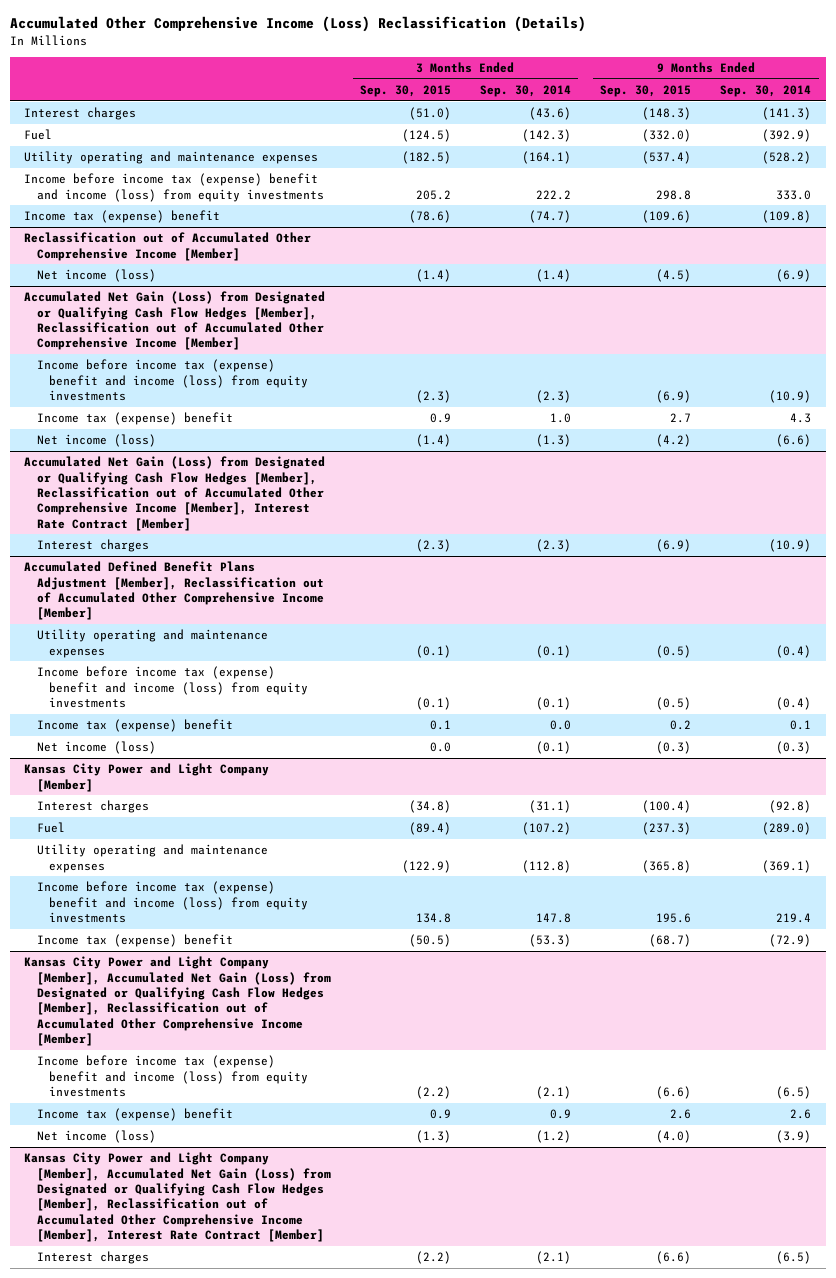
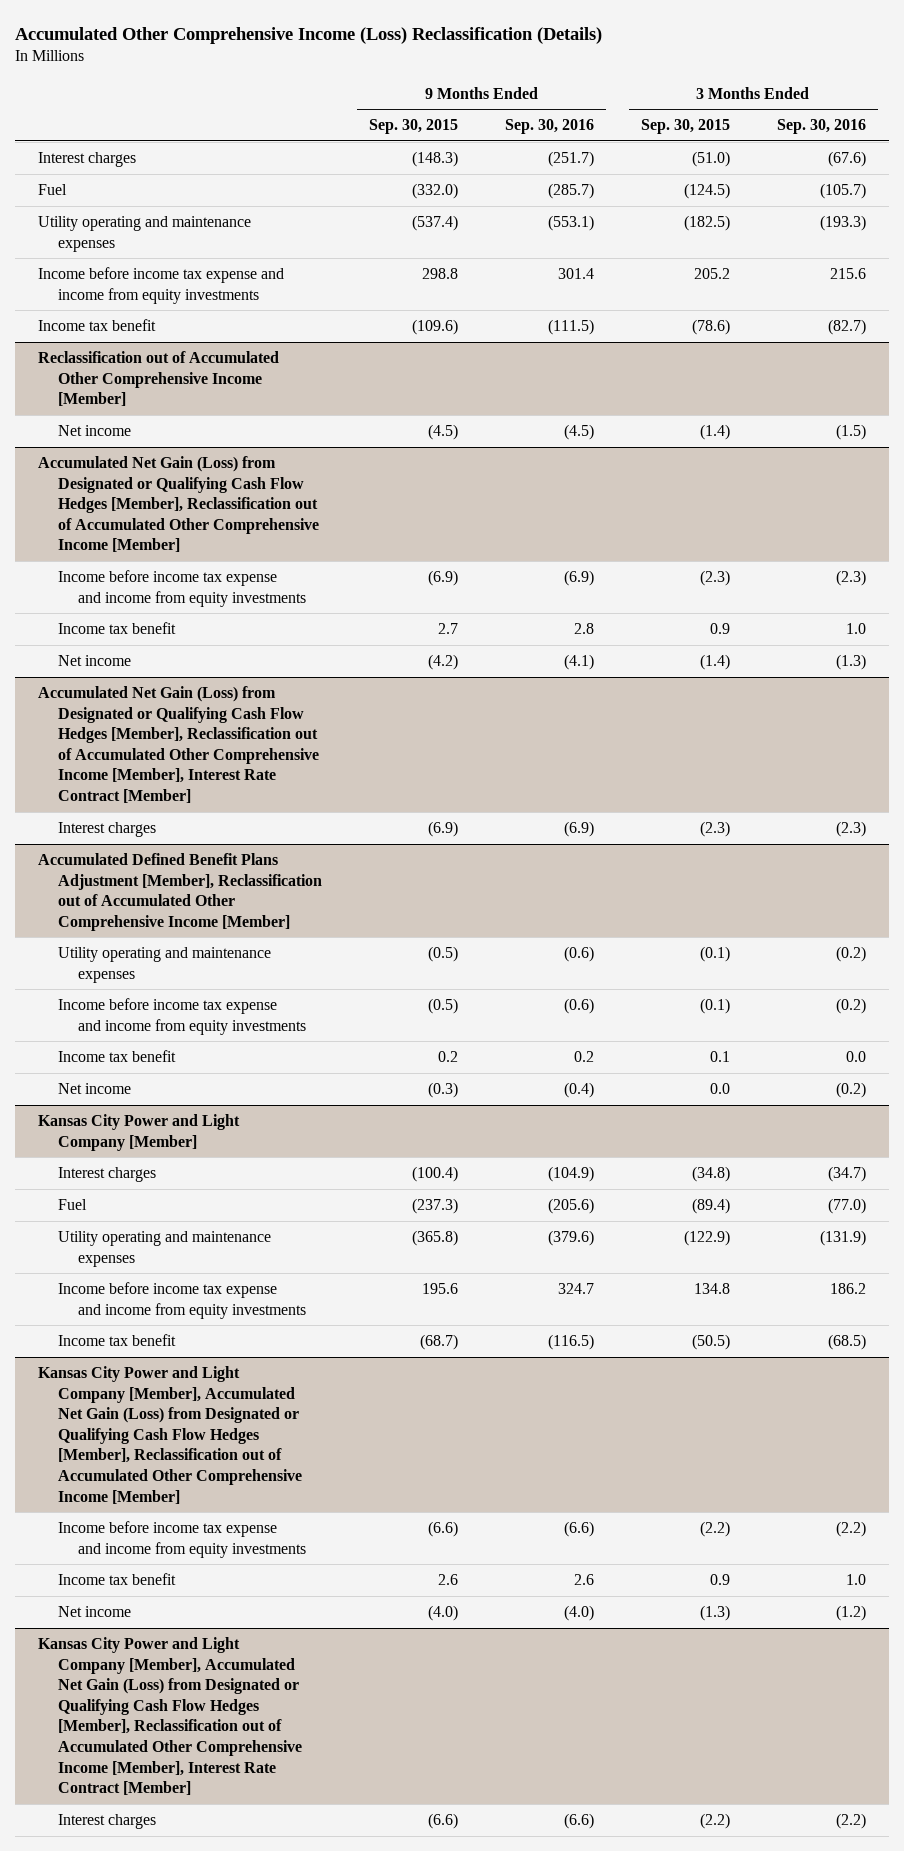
- | 3 Months Ended Sep. 30, 2015 | 3 Months Ended Sep. 30, 2014 | 9 Months Ended Sep. 30, 2015 | 9 Months Ended Sep. 30, 2014
+ | 9 Months Ended Sep. 30, 2015 | 9 Months Ended Sep. 30, 2016 | 3 Months Ended Sep. 30, 2015 | 3 Months Ended Sep. 30, 2016
- Income before income tax (expense) benefit and income (loss) from equity investments | 205.2 | 222.2 | 298.8 | 333.0
- Income tax (expense) benefit | (78.6) | (74.7) | (109.6) | (109.8)
+ Income before income tax expense and income from equity investments | 298.8 | 301.4 | 205.2 | 215.6
+ Income tax benefit | (109.6) | (111.5) | (78.6) | (82.7)
@ Reclassification out of Accumulated Other Comprehensive Income [Member]
- Net income (loss) | (1.4) | (1.4) | (4.5) | (6.9)
+ Net income | (4.5) | (4.5) | (1.4) | (1.5)
@ Accumulated Net Gain (Loss) from Designated or Qualifying Cash Flow Hedges [Member], Reclassification out of Accumulated Other Comprehensive Income [Member]
- Income before income tax (expense) benefit and income (loss) from equity investments | (2.3) | (2.3) | (6.9) | (10.9)
- Income tax (expense) benefit | 0.9 | 1.0 | 2.7 | 4.3
- Net income (loss) | (1.4) | (1.3) | (4.2) | (6.6)
+ Income before income tax expense and income from equity investments | (6.9) | (6.9) | (2.3) | (2.3)
+ Income tax benefit | 2.7 | 2.8 | 0.9 | 1.0
+ Net income | (4.2) | (4.1) | (1.4) | (1.3)
@ Accumulated Defined Benefit Plans Adjustment [Member], Reclassification out of Accumulated Other Comprehensive Income [Member]
- Income before income tax (expense) benefit and income (loss) from equity investments | (0.1) | (0.1) | (0.5) | (0.4)
- Income tax (expense) benefit | 0.1 | 0.0 | 0.2 | 0.1
- Net income (loss) | 0.0 | (0.1) | (0.3) | (0.3)
+ Income before income tax expense and income from equity investments | (0.5) | (0.6) | (0.1) | (0.2)
+ Income tax benefit | 0.2 | 0.2 | 0.1 | 0.0
+ Net income | (0.3) | (0.4) | 0.0 | (0.2)
@ Kansas City Power and Light Company [Member]
- Income before income tax (expense) benefit and income (loss) from equity investments | 134.8 | 147.8 | 195.6 | 219.4
- Income tax (expense) benefit | (50.5) | (53.3) | (68.7) | (72.9)
+ Income before income tax expense and income from equity investments | 195.6 | 324.7 | 134.8 | 186.2
+ Income tax benefit | (68.7) | (116.5) | (50.5) | (68.5)
@ Kansas City Power and Light Company [Member], Accumulated Net Gain (Loss) from Designated or Qualifying Cash Flow Hedges [Member], Reclassification out of Accumulated Other Comprehensive Income [Member]
- Income before income tax (expense) benefit and income (loss) from equity investments | (2.2) | (2.1) | (6.6) | (6.5)
- Income tax (expense) benefit | 0.9 | 0.9 | 2.6 | 2.6
- Net income (loss) | (1.3) | (1.2) | (4.0) | (3.9)
+ Income before income tax expense and income from equity investments | (6.6) | (6.6) | (2.2) | (2.2)
+ Income tax benefit | 2.6 | 2.6 | 0.9 | 1.0
+ Net income | (4.0) | (4.0) | (1.3) | (1.2)

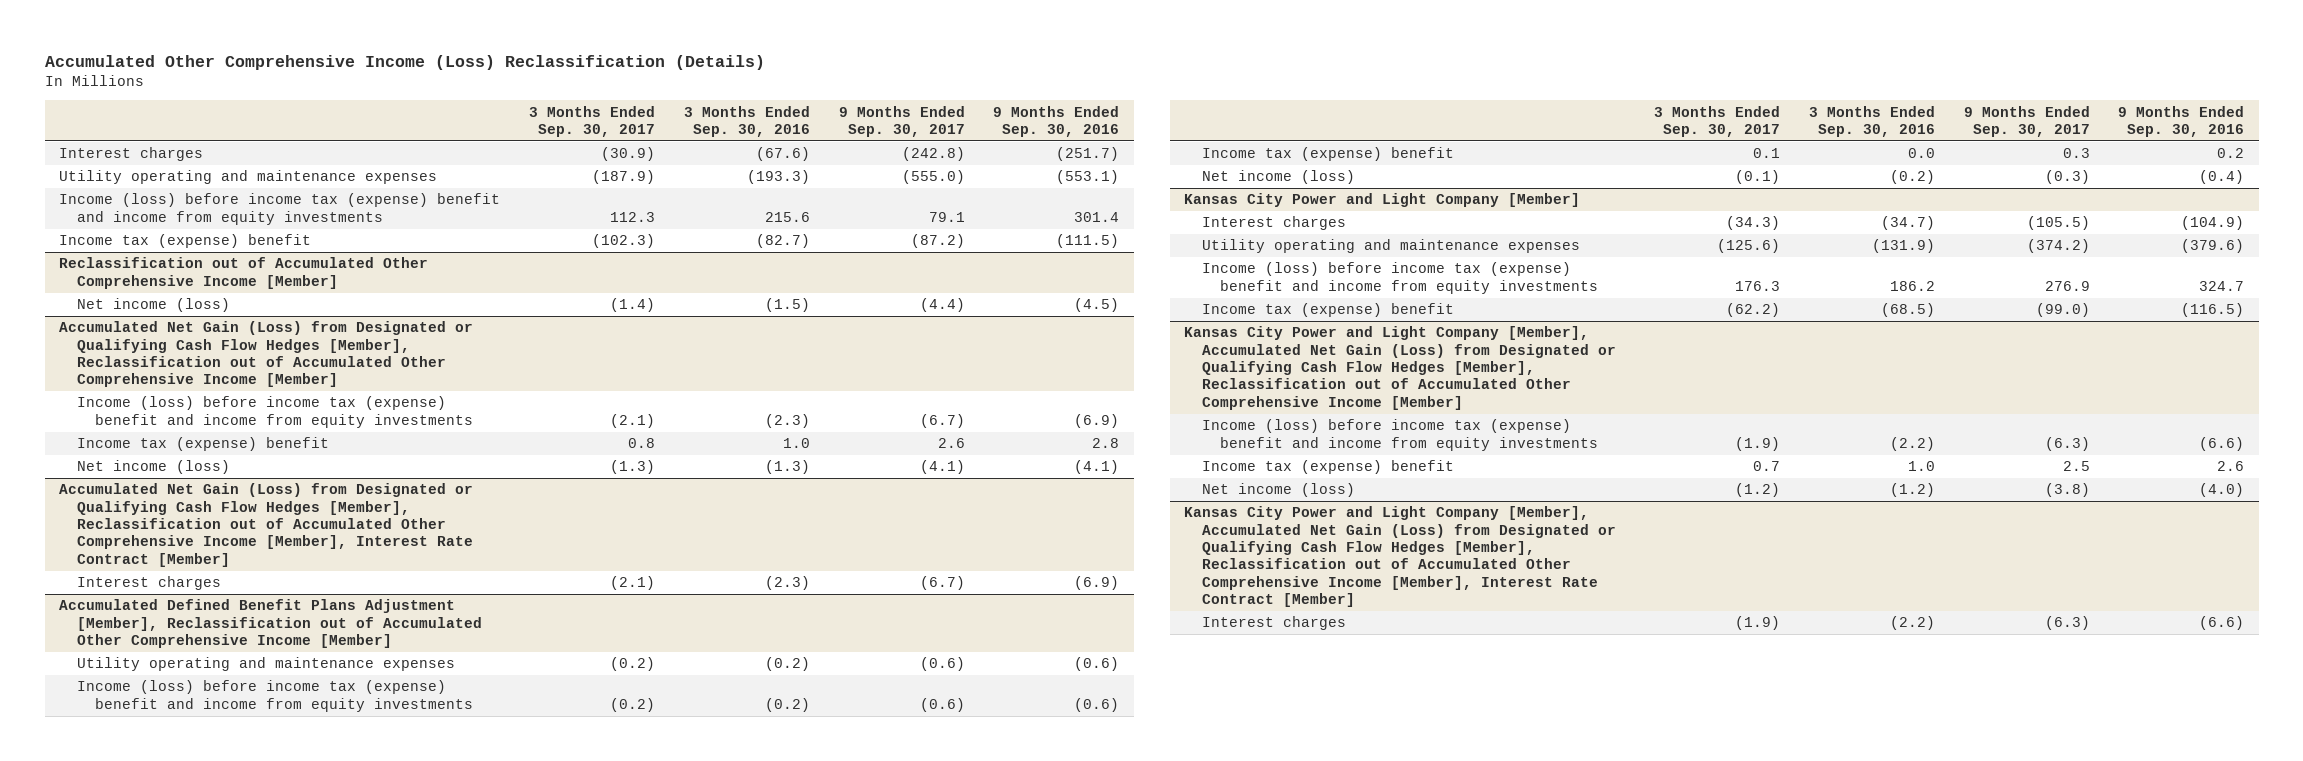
- | 9 Months Ended Sep. 30, 2015 | 9 Months Ended Sep. 30, 2016 | 3 Months Ended Sep. 30, 2015 | 3 Months Ended Sep. 30, 2016
+ | 3 Months Ended Sep. 30, 2017 | 3 Months Ended Sep. 30, 2016 | 9 Months Ended Sep. 30, 2017 | 9 Months Ended Sep. 30, 2016
- Fuel | (332.0) | (285.7) | (124.5) | (105.7)
- Income before income tax expense and income from equity investments | 298.8 | 301.4 | 205.2 | 215.6
- Income tax benefit | (109.6) | (111.5) | (78.6) | (82.7)
+ Income (loss) before income tax (expense) benefit and income from equity investments | 112.3 | 215.6 | 79.1 | 301.4
+ Income tax (expense) benefit | (102.3) | (82.7) | (87.2) | (111.5)
@ Reclassification out of Accumulated Other Comprehensive Income [Member]
- Net income | (4.5) | (4.5) | (1.4) | (1.5)
+ Net income (loss) | (1.4) | (1.5) | (4.4) | (4.5)
@ Accumulated Net Gain (Loss) from Designated or Qualifying Cash Flow Hedges [Member], Reclassification out of Accumulated Other Comprehensive Income [Member]
- Income before income tax expense and income from equity investments | (6.9) | (6.9) | (2.3) | (2.3)
- Income tax benefit | 2.7 | 2.8 | 0.9 | 1.0
- Net income | (4.2) | (4.1) | (1.4) | (1.3)
+ Income (loss) before income tax (expense) benefit and income from equity investments | (2.1) | (2.3) | (6.7) | (6.9)
+ Income tax (expense) benefit | 0.8 | 1.0 | 2.6 | 2.8
+ Net income (loss) | (1.3) | (1.3) | (4.1) | (4.1)
@ Accumulated Defined Benefit Plans Adjustment [Member], Reclassification out of Accumulated Other Comprehensive Income [Member]
- Income before income tax expense and income from equity investments | (0.5) | (0.6) | (0.1) | (0.2)
- Income tax benefit | 0.2 | 0.2 | 0.1 | 0.0
- Net income | (0.3) | (0.4) | 0.0 | (0.2)
+ Income (loss) before income tax (expense) benefit and income from equity investments | (0.2) | (0.2) | (0.6) | (0.6)
+ Income tax (expense) benefit | 0.1 | 0.0 | 0.3 | 0.2
+ Net income (loss) | (0.1) | (0.2) | (0.3) | (0.4)
@ Kansas City Power and Light Company [Member]
- Fuel | (237.3) | (205.6) | (89.4) | (77.0)
- Income before income tax expense and income from equity investments | 195.6 | 324.7 | 134.8 | 186.2
- Income tax benefit | (68.7) | (116.5) | (50.5) | (68.5)
+ Income (loss) before income tax (expense) benefit and income from equity investments | 176.3 | 186.2 | 276.9 | 324.7
+ Income tax (expense) benefit | (62.2) | (68.5) | (99.0) | (116.5)
@ Kansas City Power and Light Company [Member], Accumulated Net Gain (Loss) from Designated or Qualifying Cash Flow Hedges [Member], Reclassification out of Accumulated Other Comprehensive Income [Member]
- Income before income tax expense and income from equity investments | (6.6) | (6.6) | (2.2) | (2.2)
- Income tax benefit | 2.6 | 2.6 | 0.9 | 1.0
- Net income | (4.0) | (4.0) | (1.3) | (1.2)
+ Income (loss) before income tax (expense) benefit and income from equity investments | (1.9) | (2.2) | (6.3) | (6.6)
+ Income tax (expense) benefit | 0.7 | 1.0 | 2.5 | 2.6
+ Net income (loss) | (1.2) | (1.2) | (3.8) | (4.0)

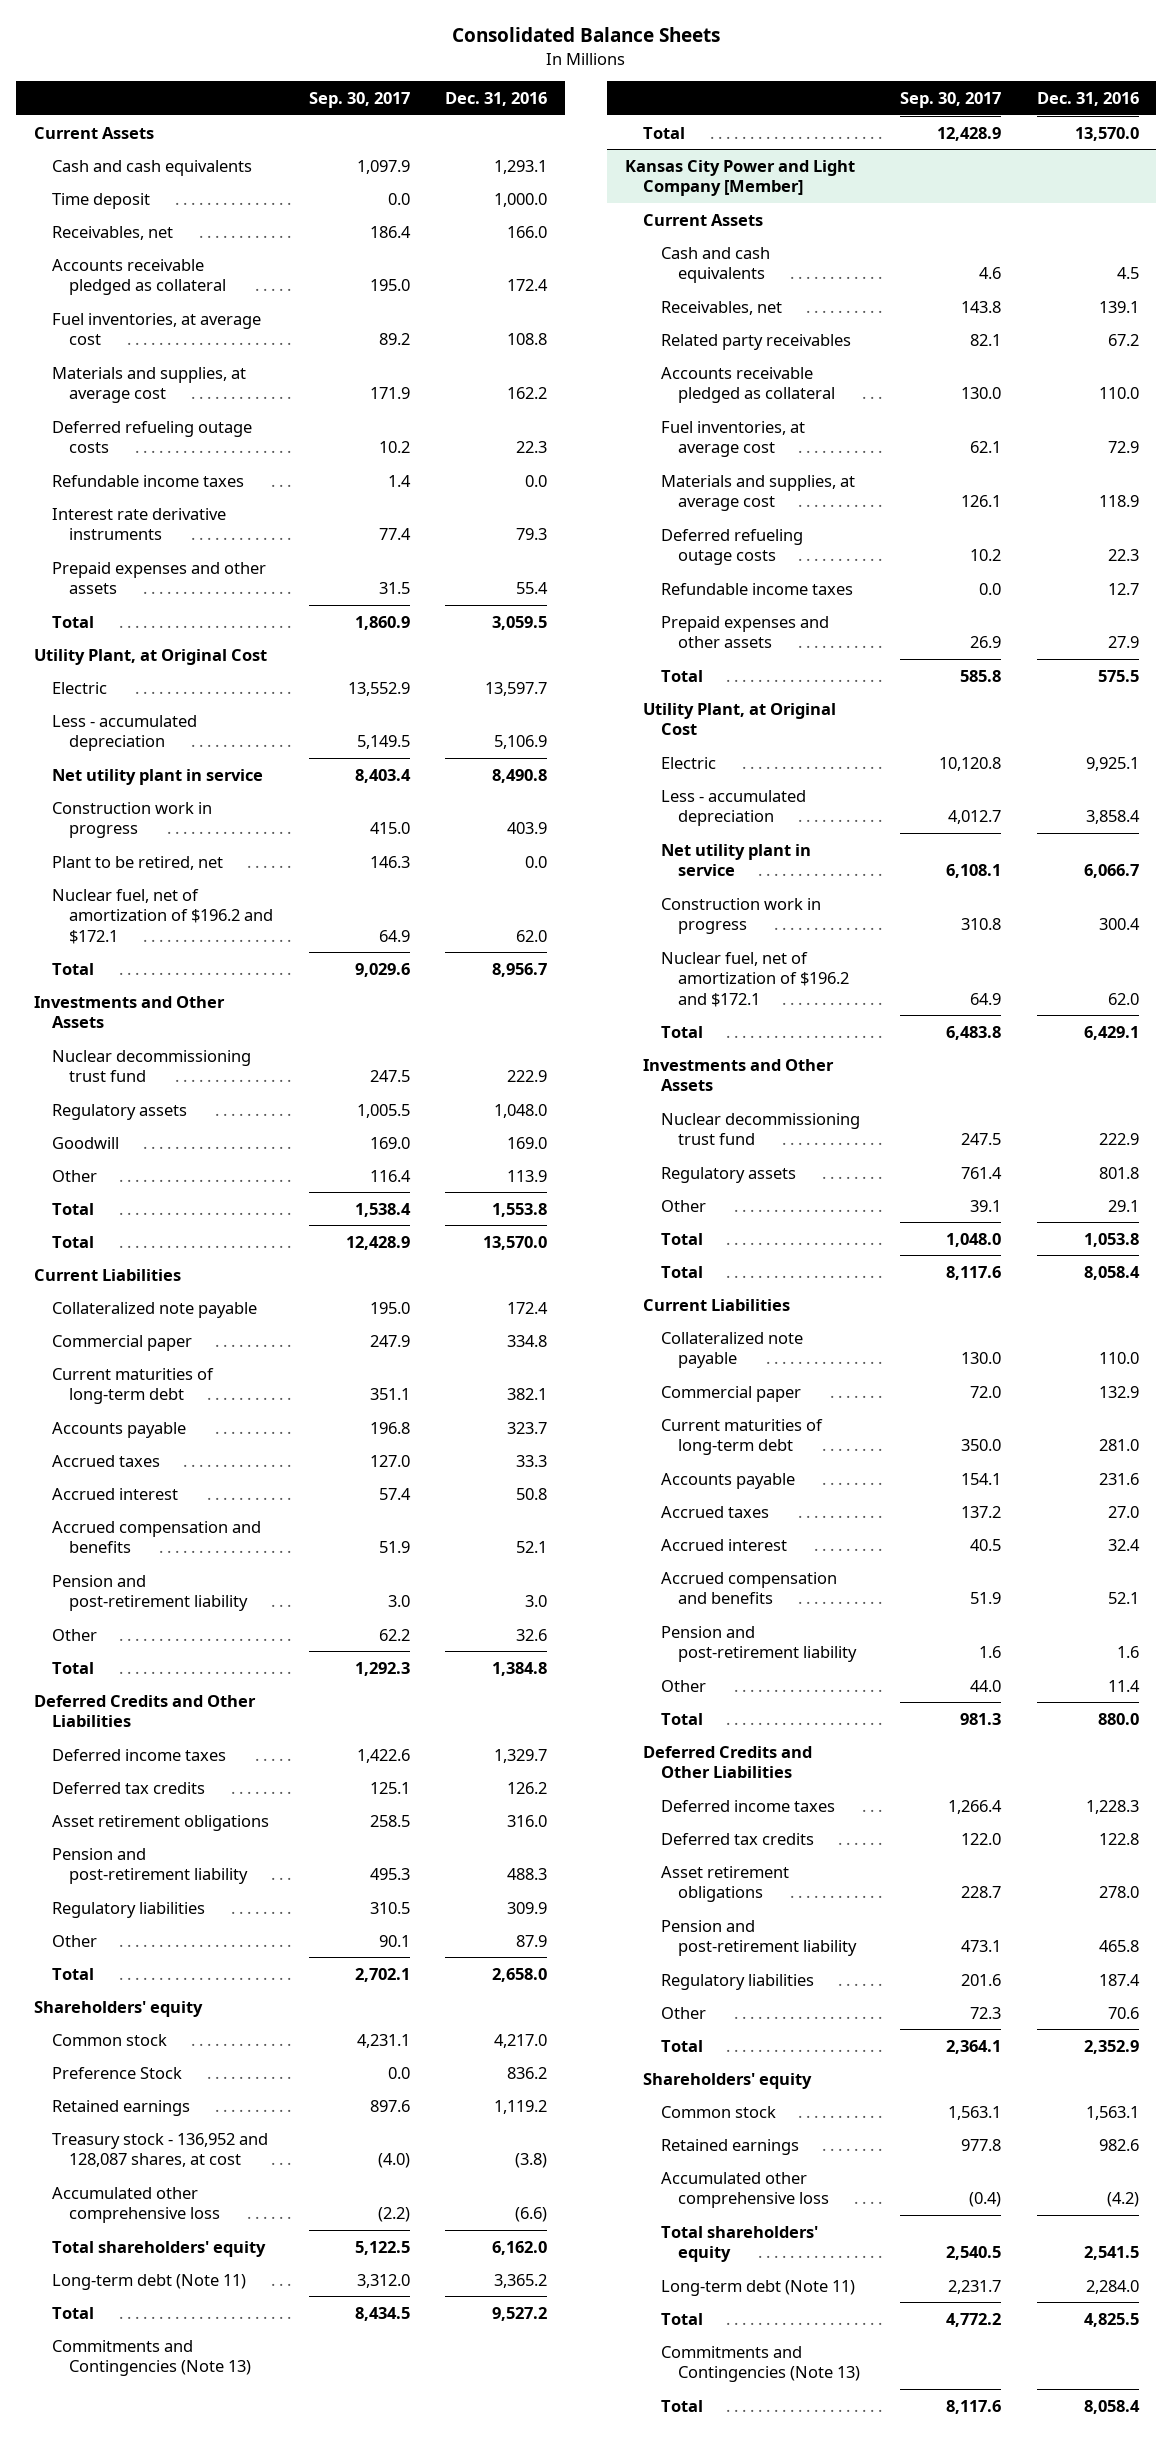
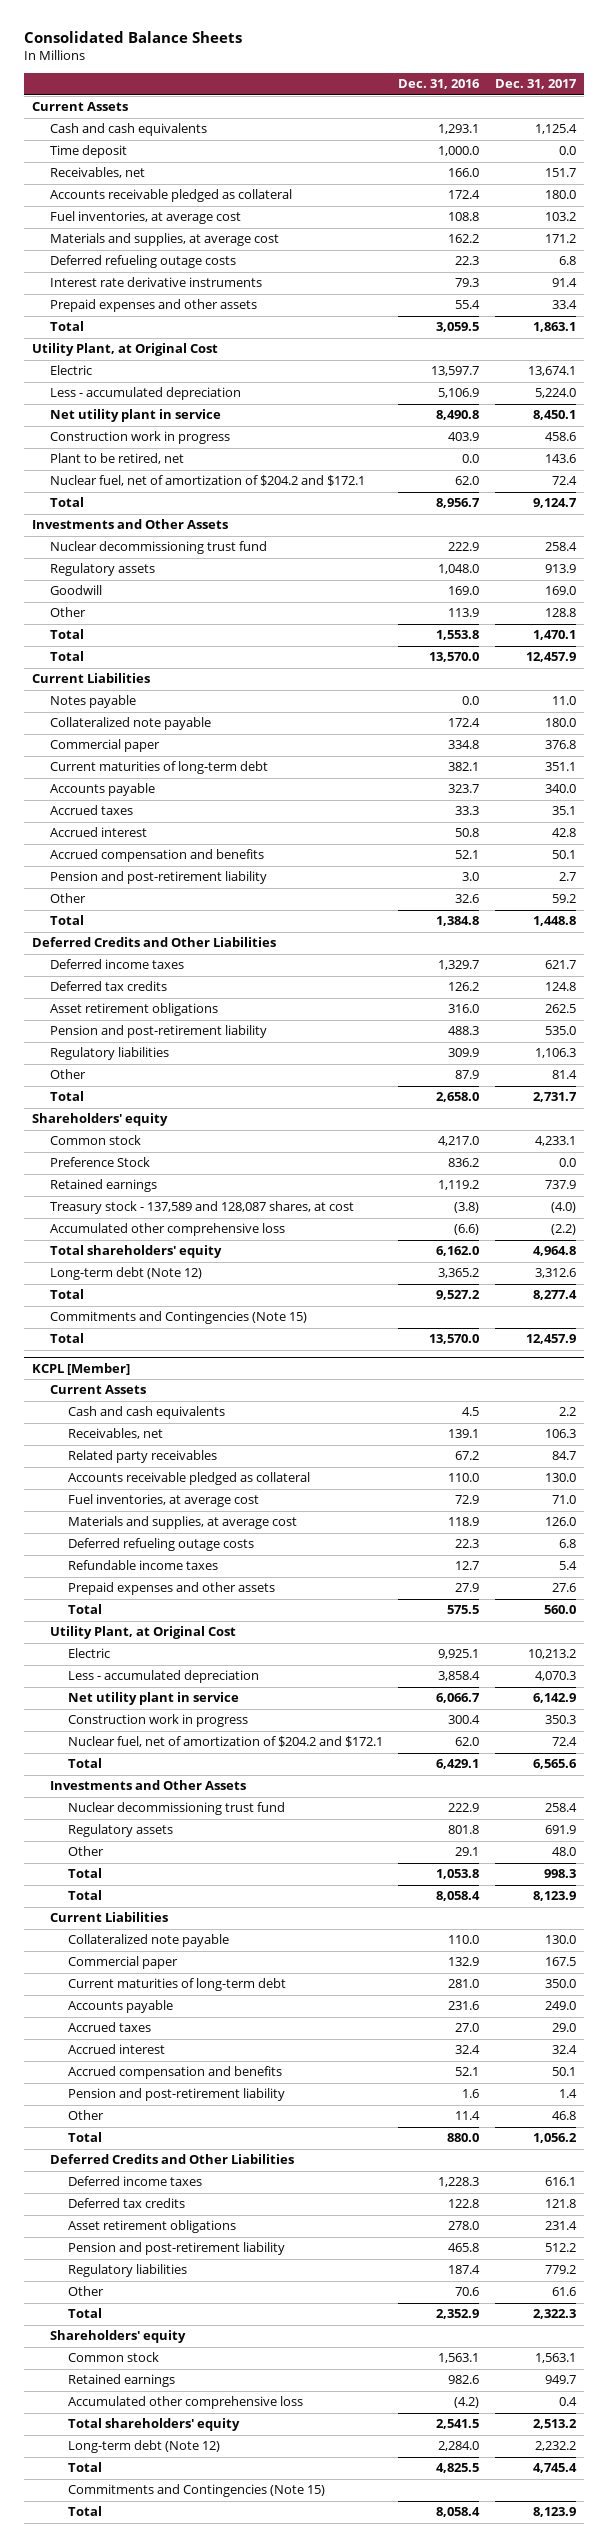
- | Sep. 30, 2017 | Dec. 31, 2016
+ | Dec. 31, 2016 | Dec. 31, 2017
- Refundable income taxes | 1.4 | 0.0
- Nuclear fuel, net of amortization of $196.2 and $172.1 | 64.9 | 62.0
+ Nuclear fuel, net of amortization of $204.2 and $172.1 | 62.0 | 72.4
+ Notes payable | 0.0 | 11.0
- Treasury stock - 136,952 and 128,087 shares, at cost | (4.0) | (3.8)
+ Treasury stock - 137,589 and 128,087 shares, at cost | (3.8) | (4.0)
- Long-term debt (Note 11) | 3,312.0 | 3,365.2
+ Long-term debt (Note 12) | 3,365.2 | 3,312.6
- Commitments and Contingencies (Note 13)
+ Commitments and Contingencies (Note 15)
- Kansas City Power and Light Company [Member]
+ KCPL [Member]
- Nuclear fuel, net of amortization of $196.2 and $172.1 | 64.9 | 62.0
+ Nuclear fuel, net of amortization of $204.2 and $172.1 | 62.0 | 72.4
- Long-term debt (Note 11) | 2,231.7 | 2,284.0
+ Long-term debt (Note 12) | 2,284.0 | 2,232.2
- Commitments and Contingencies (Note 13)
+ Commitments and Contingencies (Note 15)

